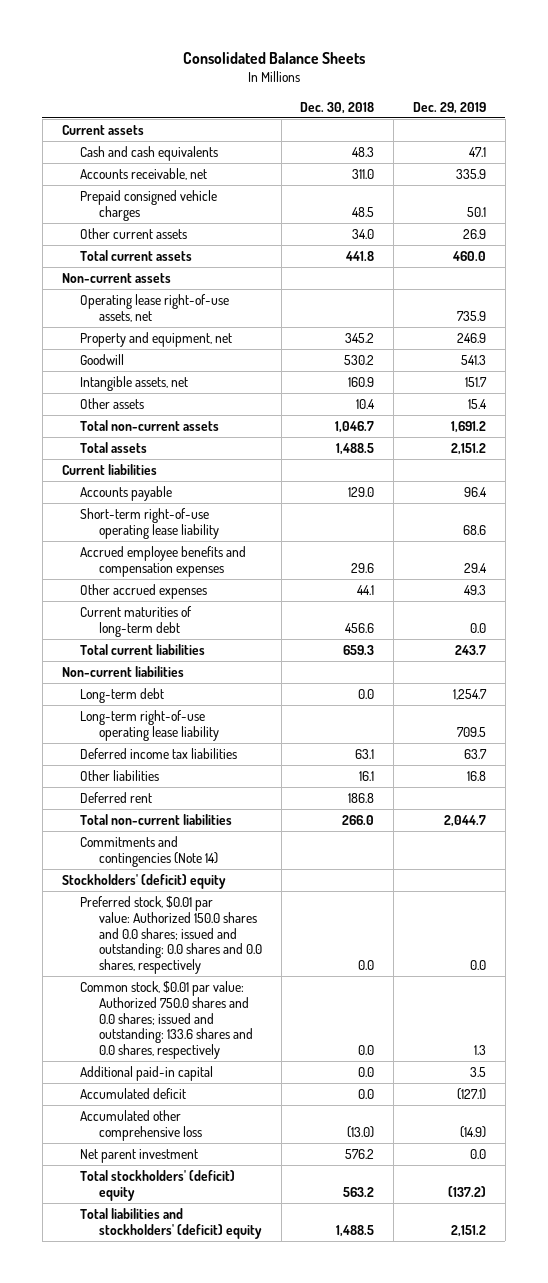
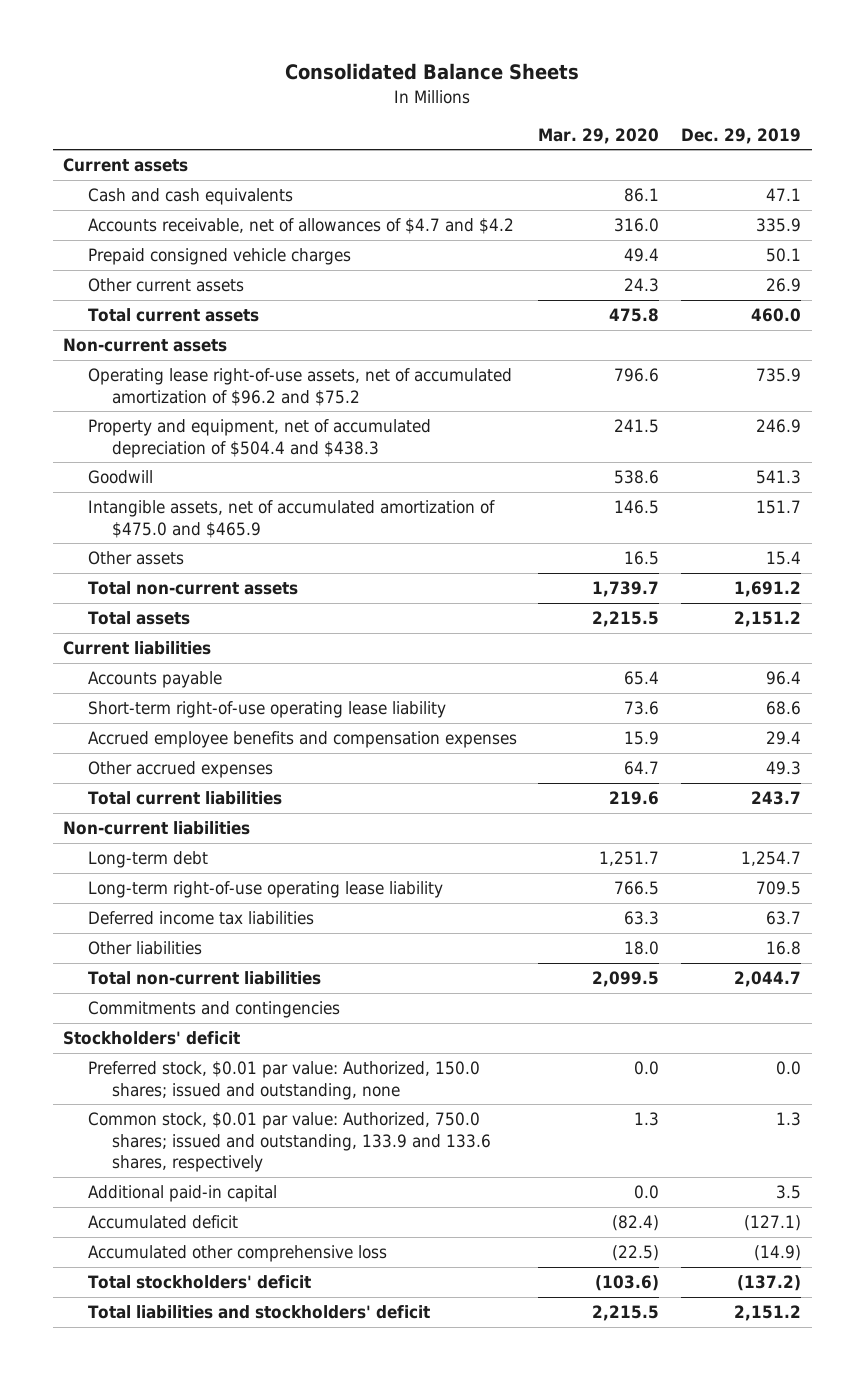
- | Dec. 30, 2018 | Dec. 29, 2019
+ | Mar. 29, 2020 | Dec. 29, 2019
- Accounts receivable, net | 311.0 | 335.9
+ Accounts receivable, net of allowances of $4.7 and $4.2 | 316.0 | 335.9
- Operating lease right-of-use assets, net | | 735.9
- Property and equipment, net | 345.2 | 246.9
+ Operating lease right-of-use assets, net of accumulated amortization of $96.2 and $75.2 | 796.6 | 735.9
+ Property and equipment, net of accumulated depreciation of $504.4 and $438.3 | 241.5 | 246.9
- Intangible assets, net | 160.9 | 151.7
+ Intangible assets, net of accumulated amortization of $475.0 and $465.9 | 146.5 | 151.7
- Current maturities of long-term debt | 456.6 | 0.0
- Deferred rent | 186.8 |
- Commitments and contingencies (Note 14)
- Stockholders' (deficit) equity
- Preferred stock, $0.01 par value: Authorized 150.0 shares and 0.0 shares; issued and outstanding: 0.0 shares and 0.0 shares, respectively | 0.0 | 0.0
- Common stock, $0.01 par value: Authorized 750.0 shares and 0.0 shares; issued and outstanding: 133.6 shares and 0.0 shares, respectively | 0.0 | 1.3
+ Commitments and contingencies
+ Stockholders' deficit
+ Preferred stock, $0.01 par value: Authorized, 150.0 shares; issued and outstanding, none | 0.0 | 0.0
+ Common stock, $0.01 par value: Authorized, 750.0 shares; issued and outstanding, 133.9 and 133.6 shares, respectively | 1.3 | 1.3
- Net parent investment | 576.2 | 0.0
- Total stockholders' (deficit) equity | 563.2 | (137.2)
- Total liabilities and stockholders' (deficit) equity | 1,488.5 | 2,151.2
+ Total stockholders' deficit | (103.6) | (137.2)
+ Total liabilities and stockholders' deficit | 2,215.5 | 2,151.2

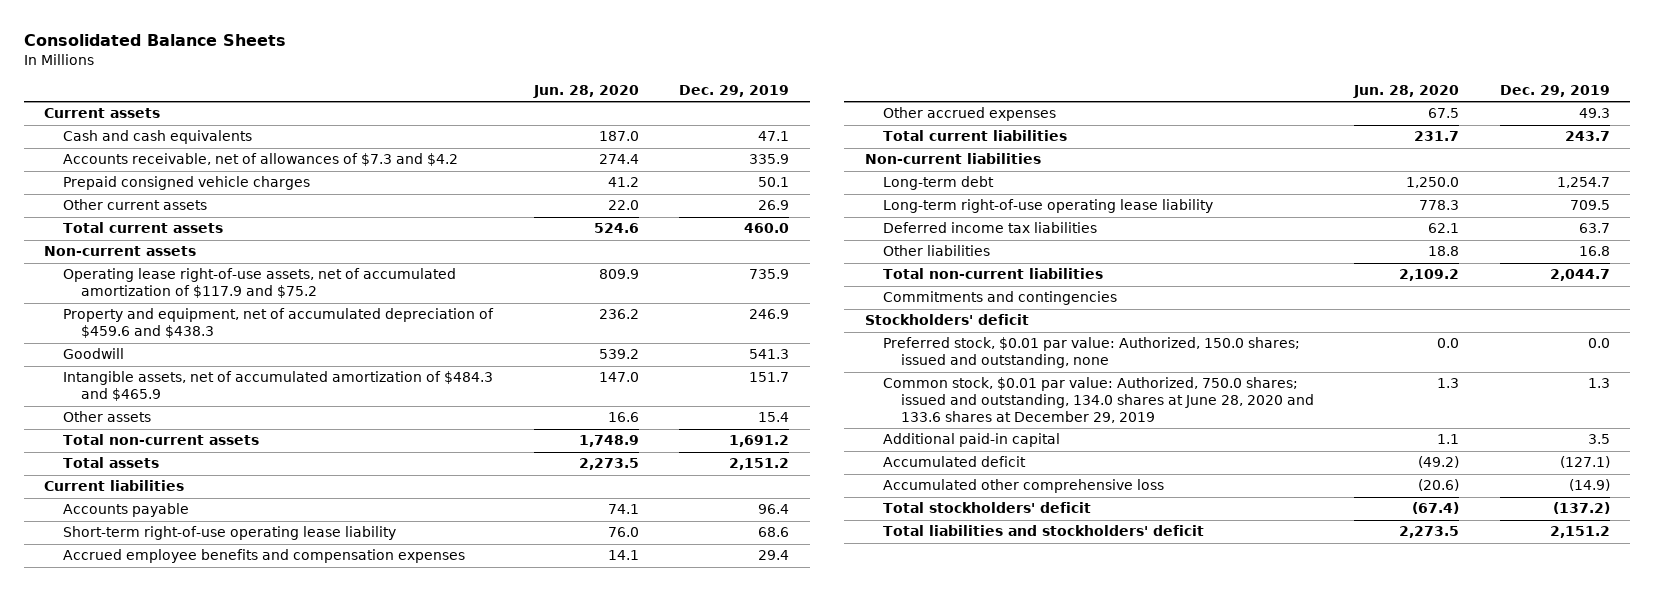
- | Mar. 29, 2020 | Dec. 29, 2019
+ | Jun. 28, 2020 | Dec. 29, 2019
- Accounts receivable, net of allowances of $4.7 and $4.2 | 316.0 | 335.9
+ Accounts receivable, net of allowances of $7.3 and $4.2 | 274.4 | 335.9
- Operating lease right-of-use assets, net of accumulated amortization of $96.2 and $75.2 | 796.6 | 735.9
- Property and equipment, net of accumulated depreciation of $504.4 and $438.3 | 241.5 | 246.9
+ Operating lease right-of-use assets, net of accumulated amortization of $117.9 and $75.2 | 809.9 | 735.9
+ Property and equipment, net of accumulated depreciation of $459.6 and $438.3 | 236.2 | 246.9
- Intangible assets, net of accumulated amortization of $475.0 and $465.9 | 146.5 | 151.7
+ Intangible assets, net of accumulated amortization of $484.3 and $465.9 | 147.0 | 151.7
- Common stock, $0.01 par value: Authorized, 750.0 shares; issued and outstanding, 133.9 and 133.6 shares, respectively | 1.3 | 1.3
+ Common stock, $0.01 par value: Authorized, 750.0 shares; issued and outstanding, 134.0 shares at June 28, 2020 and 133.6 shares at December 29, 2019 | 1.3 | 1.3

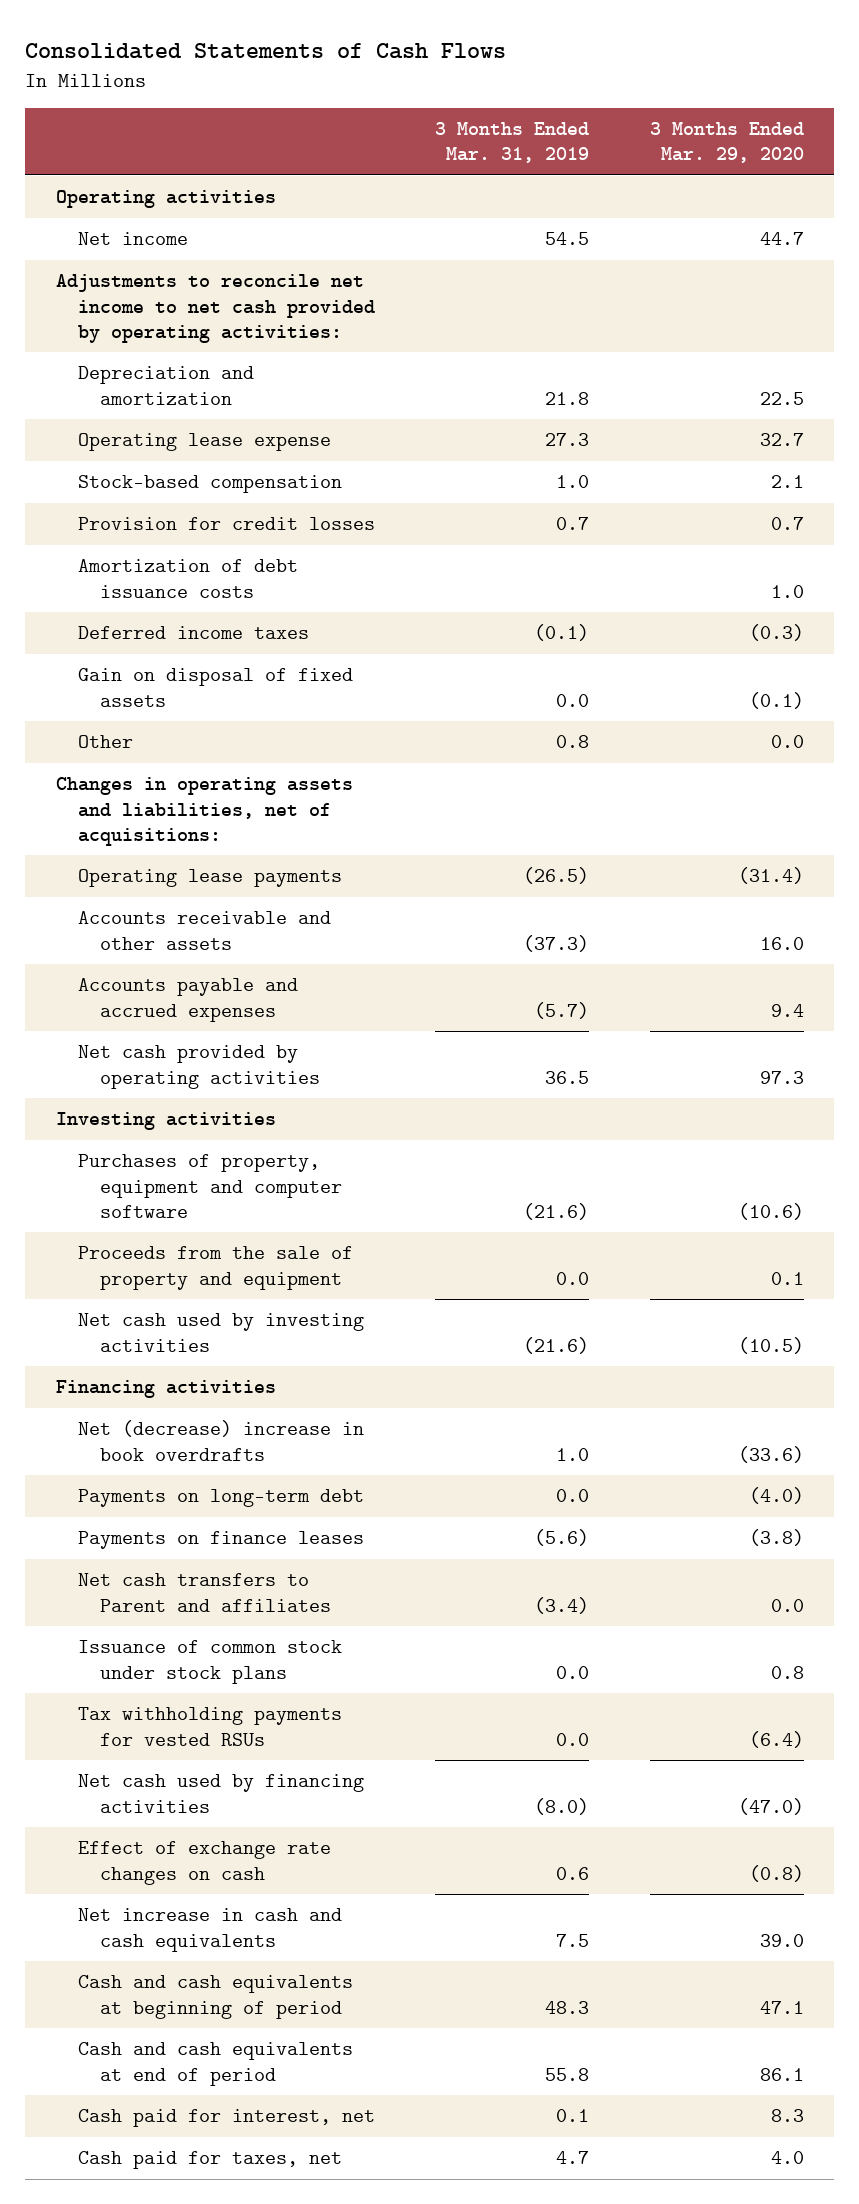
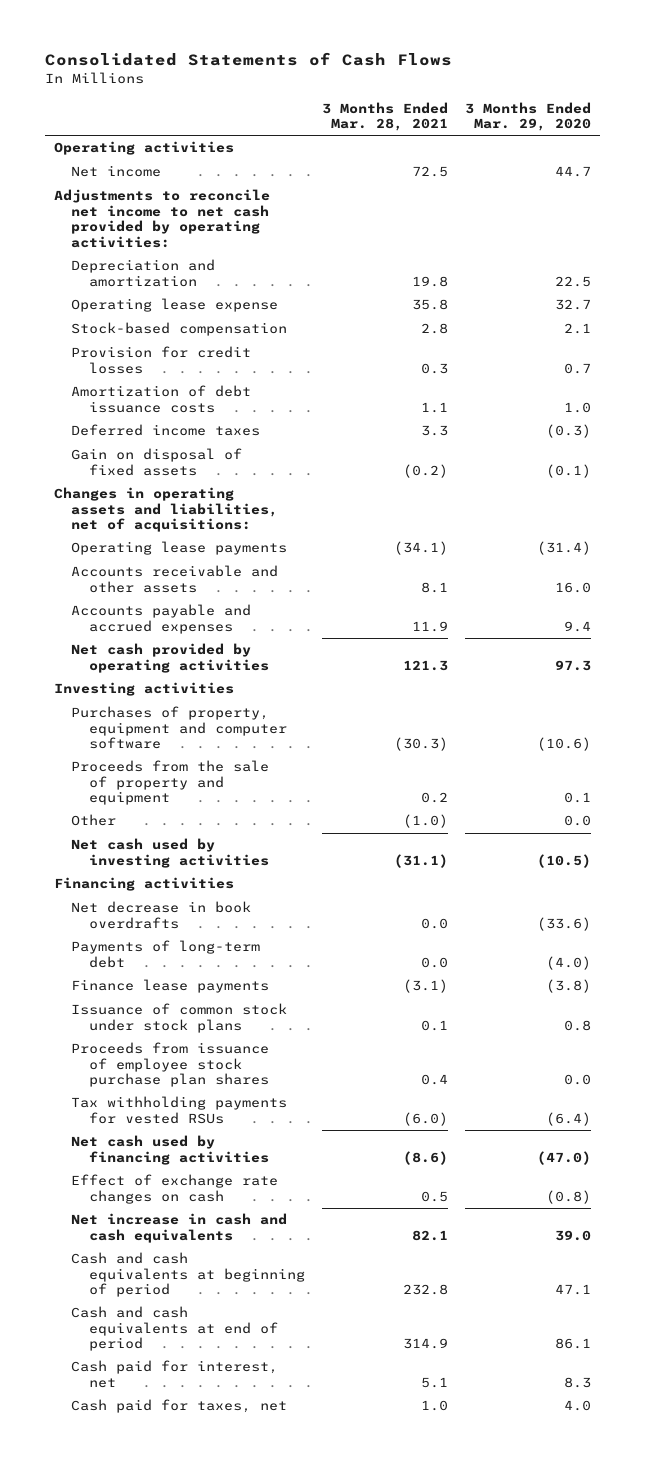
- | 3 Months Ended Mar. 31, 2019 | 3 Months Ended Mar. 29, 2020
+ | 3 Months Ended Mar. 28, 2021 | 3 Months Ended Mar. 29, 2020
moved down: Other | (1.0) | 0.0
- Net (decrease) increase in book overdrafts | 1.0 | (33.6)
- Payments on long-term debt | 0.0 | (4.0)
- Payments on finance leases | (5.6) | (3.8)
- Net cash transfers to Parent and affiliates | (3.4) | 0.0
+ Net decrease in book overdrafts | 0.0 | (33.6)
+ Payments of long-term debt | 0.0 | (4.0)
+ Finance lease payments | (3.1) | (3.8)
+ Proceeds from issuance of employee stock purchase plan shares | 0.4 | 0.0

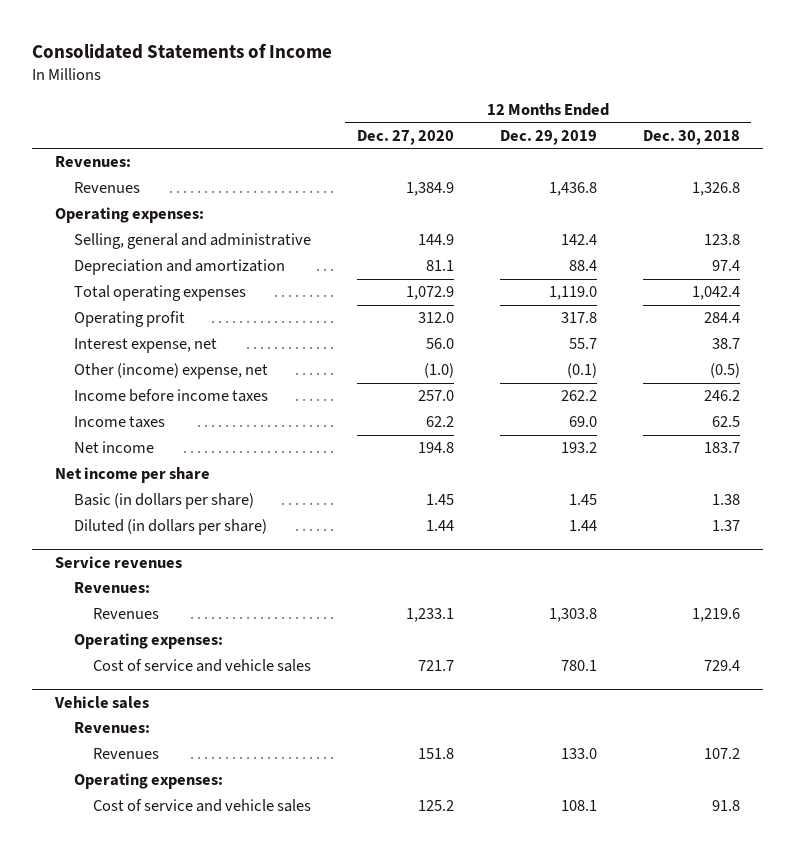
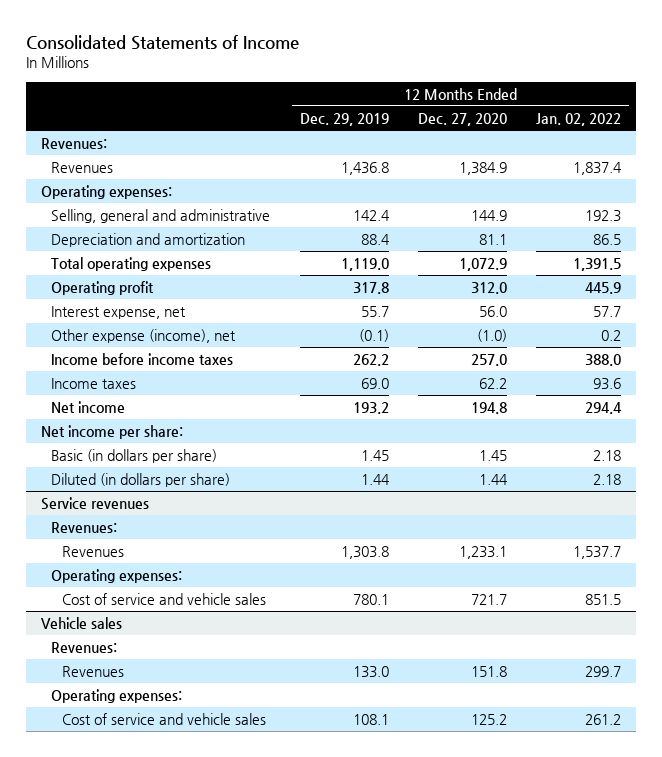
- | 12 Months Ended Dec. 27, 2020 | 12 Months Ended Dec. 29, 2019 | 12 Months Ended Dec. 30, 2018
+ | 12 Months Ended Dec. 29, 2019 | 12 Months Ended Dec. 27, 2020 | 12 Months Ended Jan. 02, 2022
- Other (income) expense, net | (1.0) | (0.1) | (0.5)
+ Other expense (income), net | (0.1) | (1.0) | 0.2
- Net income per share
+ Net income per share:

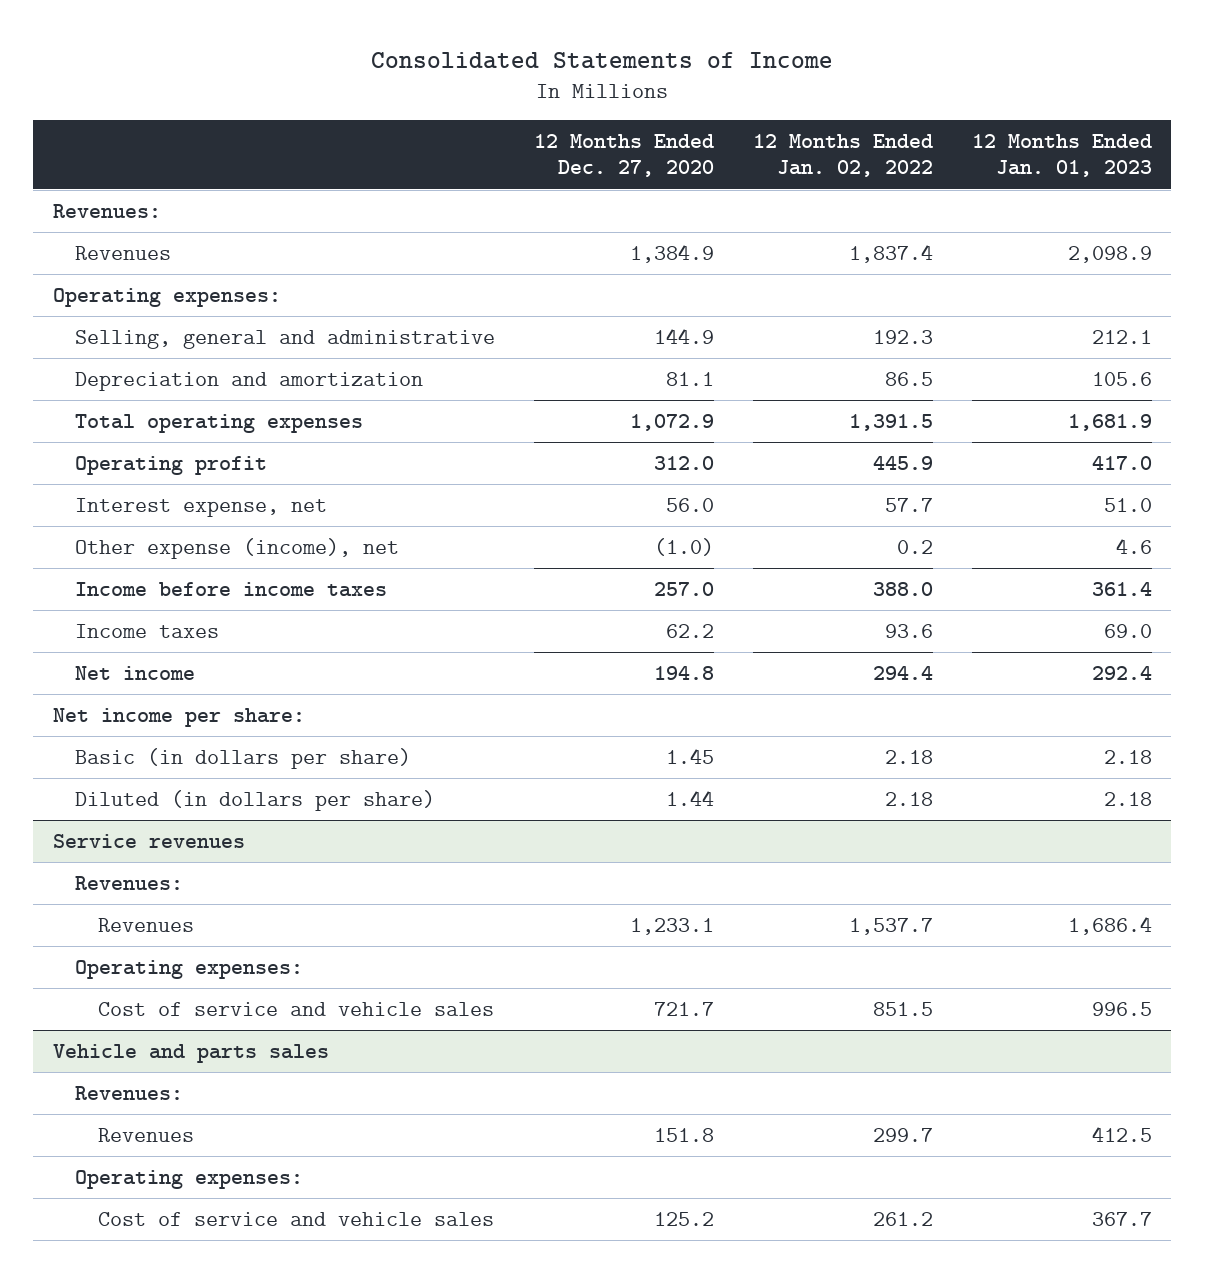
- | 12 Months Ended Dec. 29, 2019 | 12 Months Ended Dec. 27, 2020 | 12 Months Ended Jan. 02, 2022
+ | 12 Months Ended Dec. 27, 2020 | 12 Months Ended Jan. 02, 2022 | 12 Months Ended Jan. 01, 2023
- Vehicle sales
+ Vehicle and parts sales

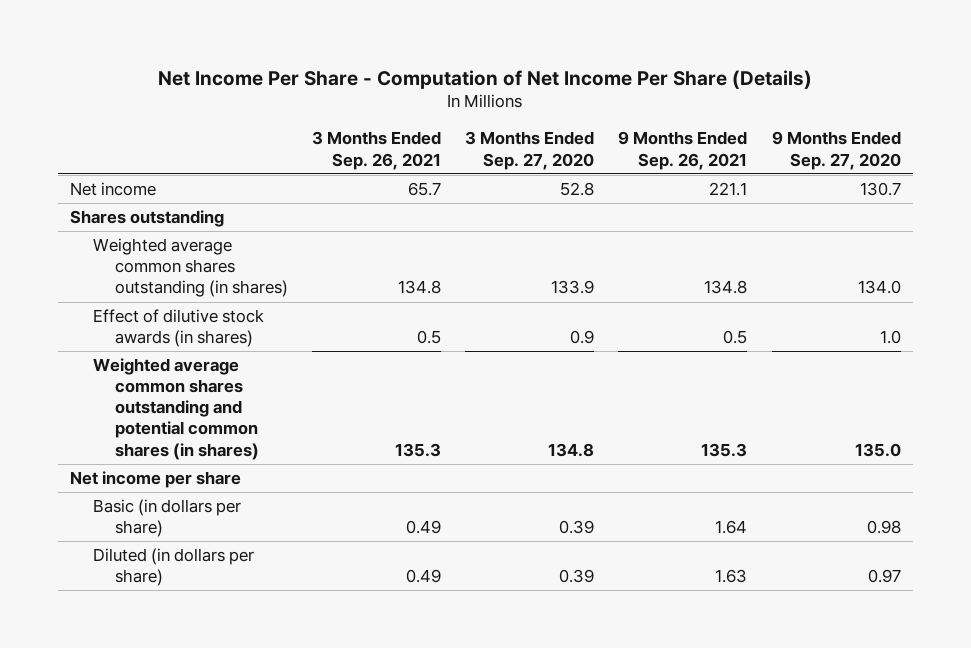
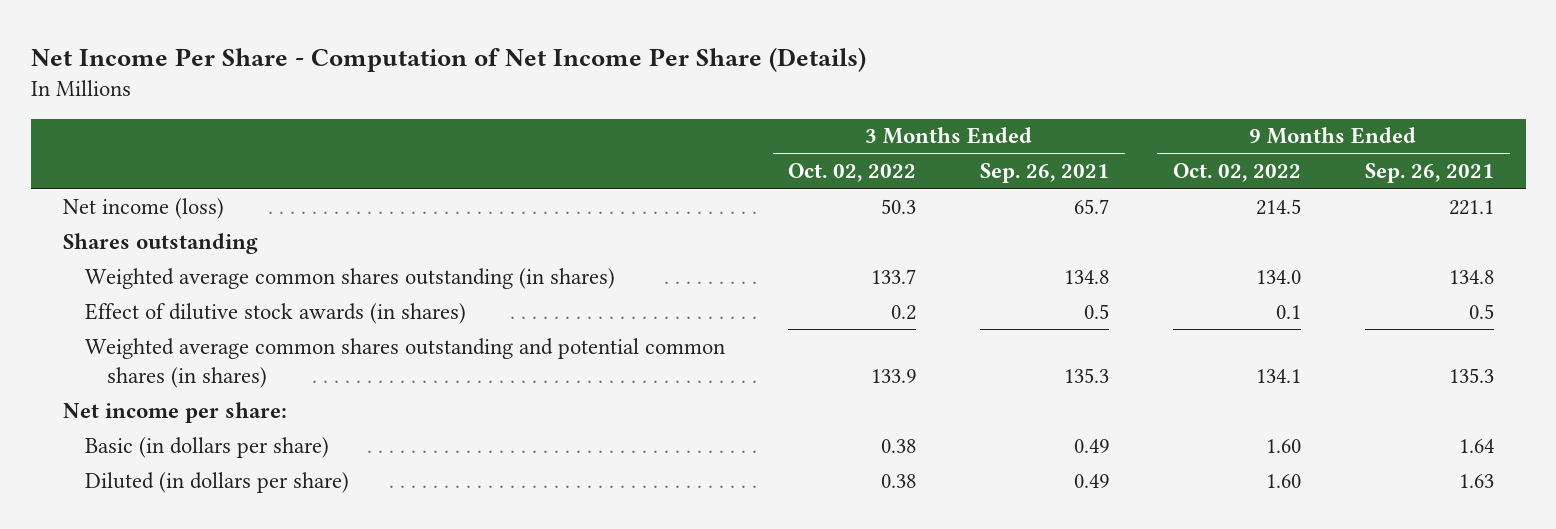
- | 3 Months Ended Sep. 26, 2021 | 3 Months Ended Sep. 27, 2020 | 9 Months Ended Sep. 26, 2021 | 9 Months Ended Sep. 27, 2020
+ | 3 Months Ended Oct. 02, 2022 | 3 Months Ended Sep. 26, 2021 | 9 Months Ended Oct. 02, 2022 | 9 Months Ended Sep. 26, 2021
- Net income | 65.7 | 52.8 | 221.1 | 130.7
+ Net income (loss) | 50.3 | 65.7 | 214.5 | 221.1
- Net income per share
+ Net income per share:

